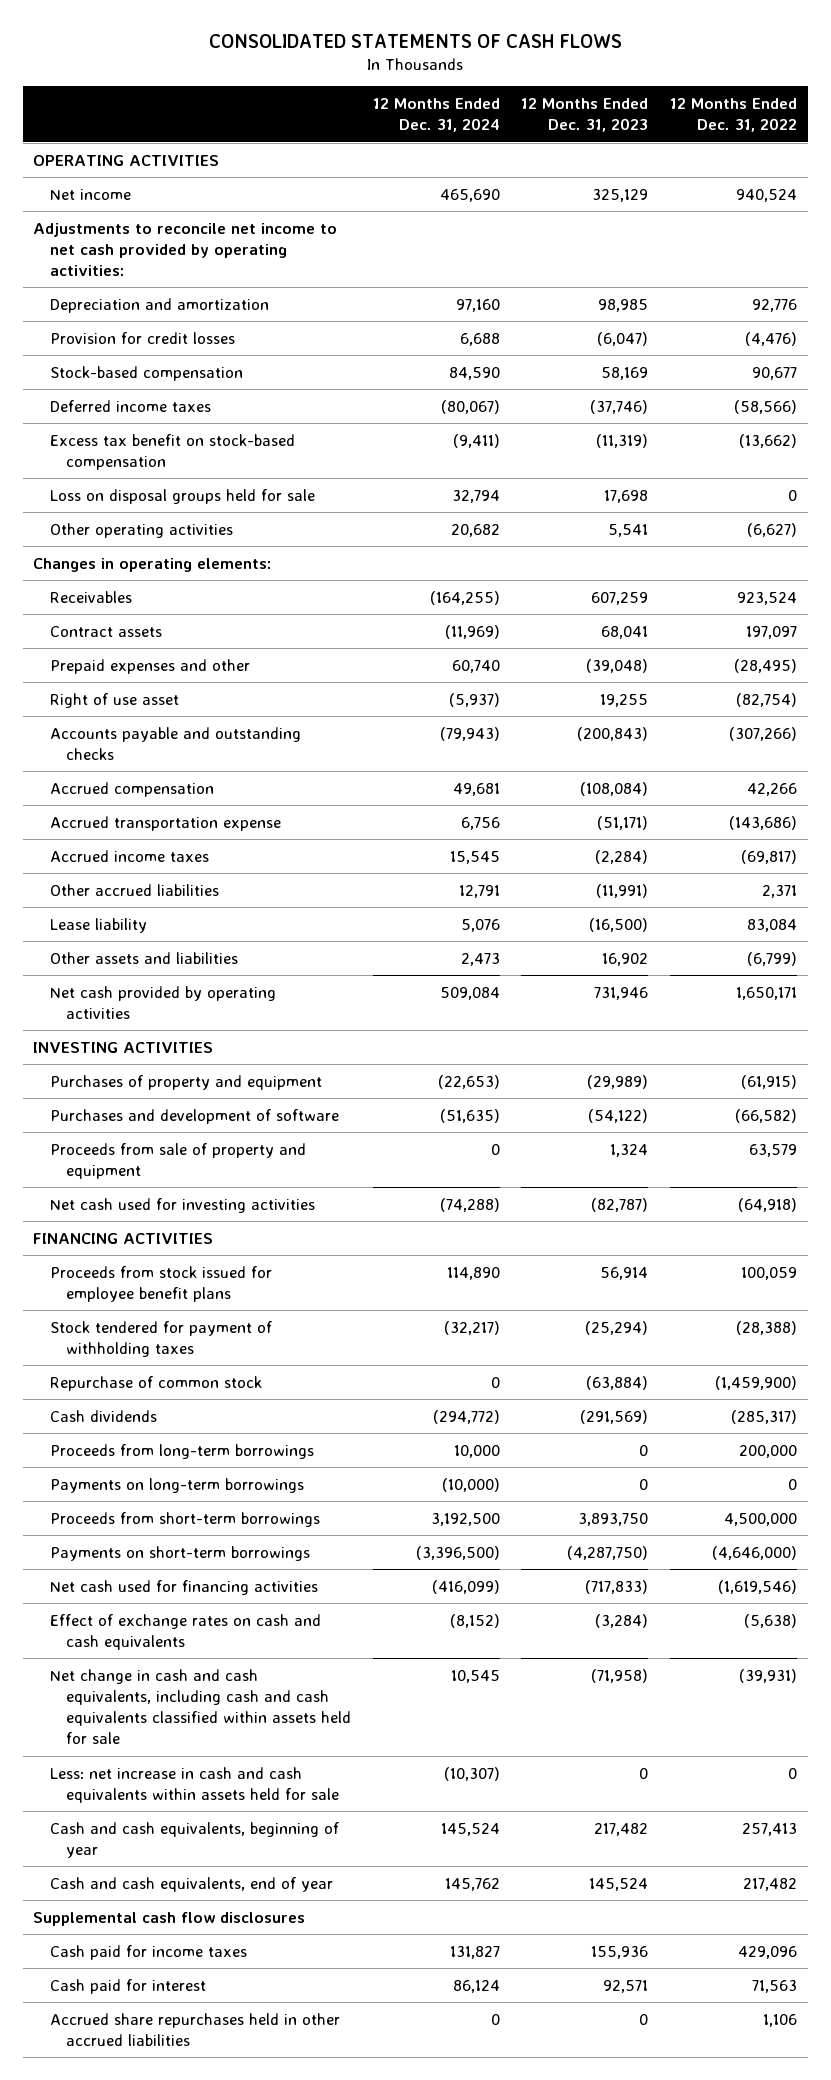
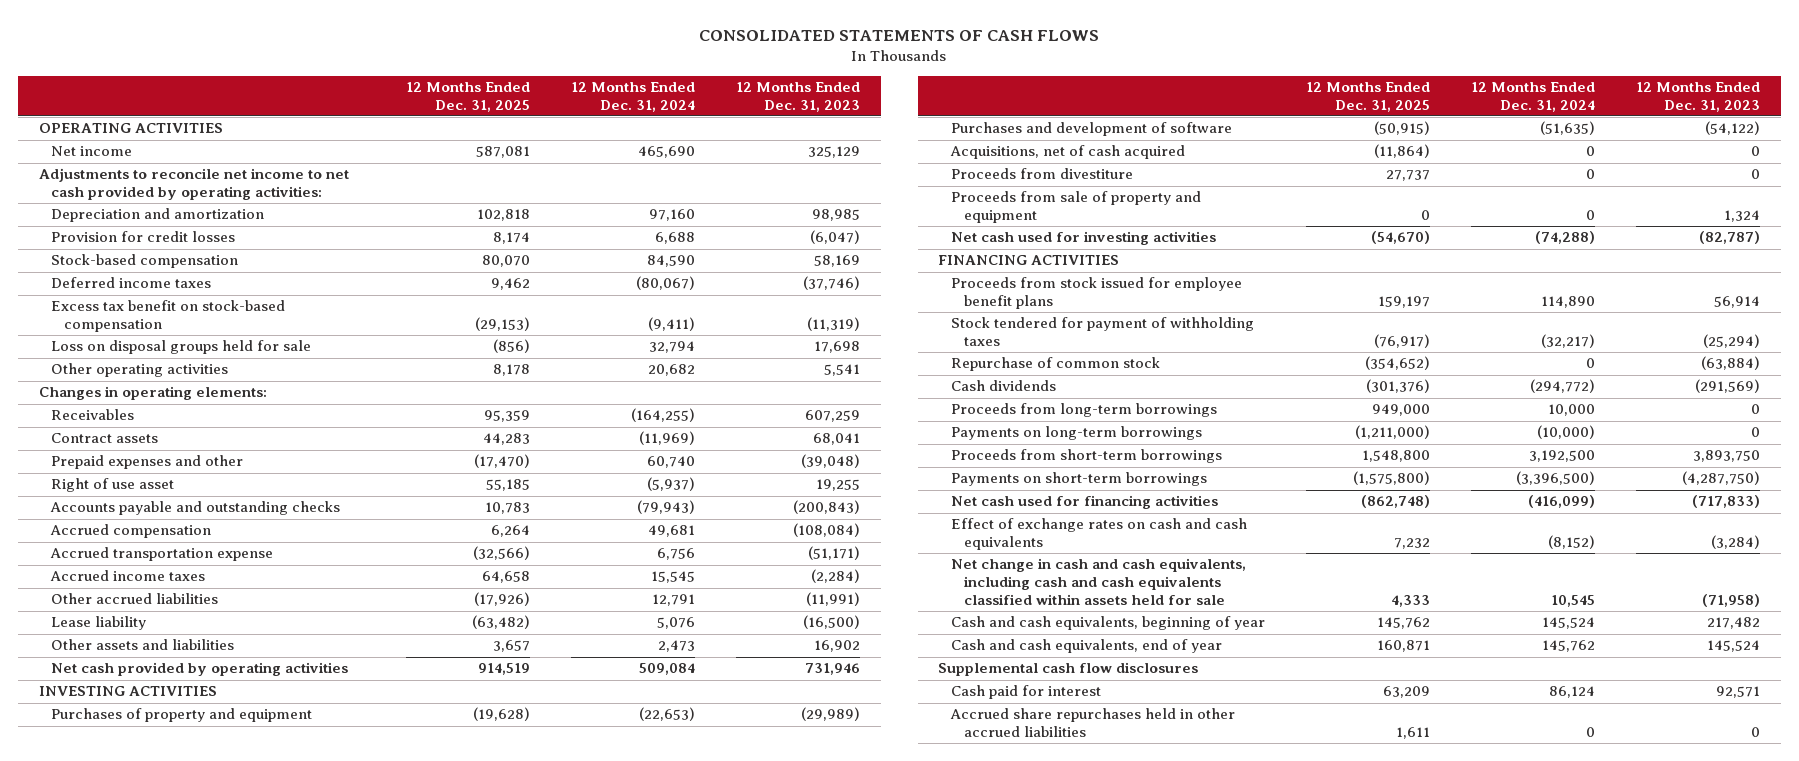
- | 12 Months Ended Dec. 31, 2024 | 12 Months Ended Dec. 31, 2023 | 12 Months Ended Dec. 31, 2022
+ | 12 Months Ended Dec. 31, 2025 | 12 Months Ended Dec. 31, 2024 | 12 Months Ended Dec. 31, 2023
+ Acquisitions, net of cash acquired | (11,864) | 0 | 0
+ Proceeds from divestiture | 27,737 | 0 | 0
- Less: net increase in cash and cash equivalents within assets held for sale | (10,307) | 0 | 0
- Cash paid for income taxes | 131,827 | 155,936 | 429,096

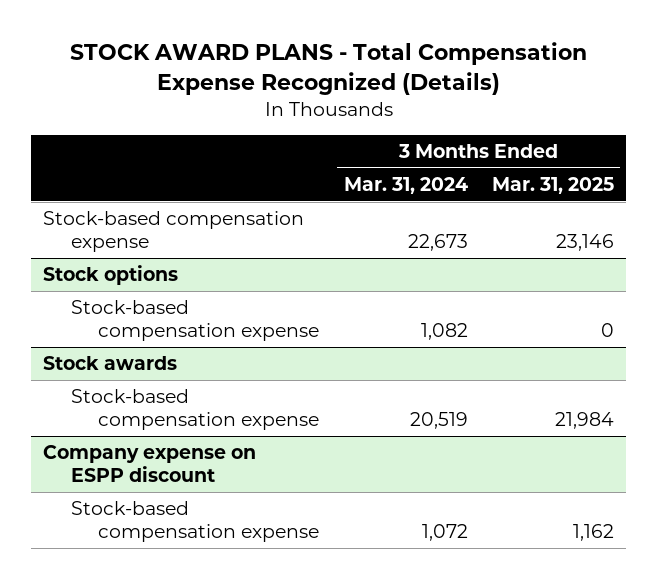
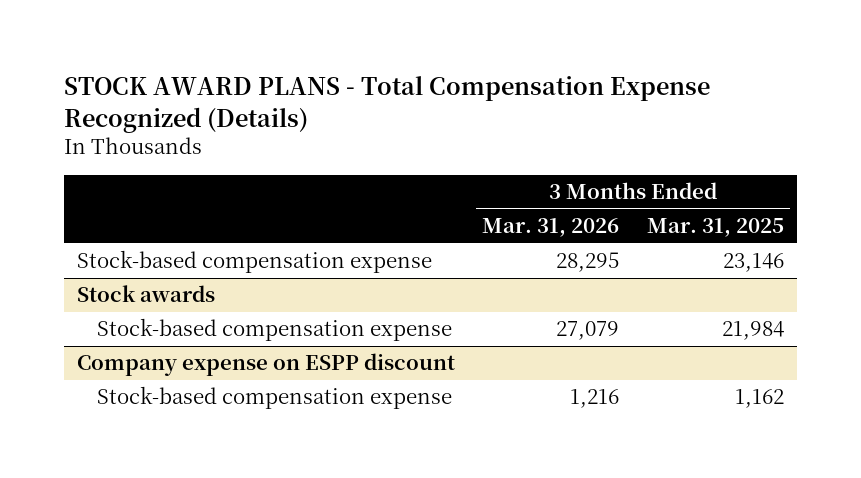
- | 3 Months Ended Mar. 31, 2024 | 3 Months Ended Mar. 31, 2025
+ | 3 Months Ended Mar. 31, 2026 | 3 Months Ended Mar. 31, 2025
- Stock options
- Stock-based compensation expense | 1,082 | 0

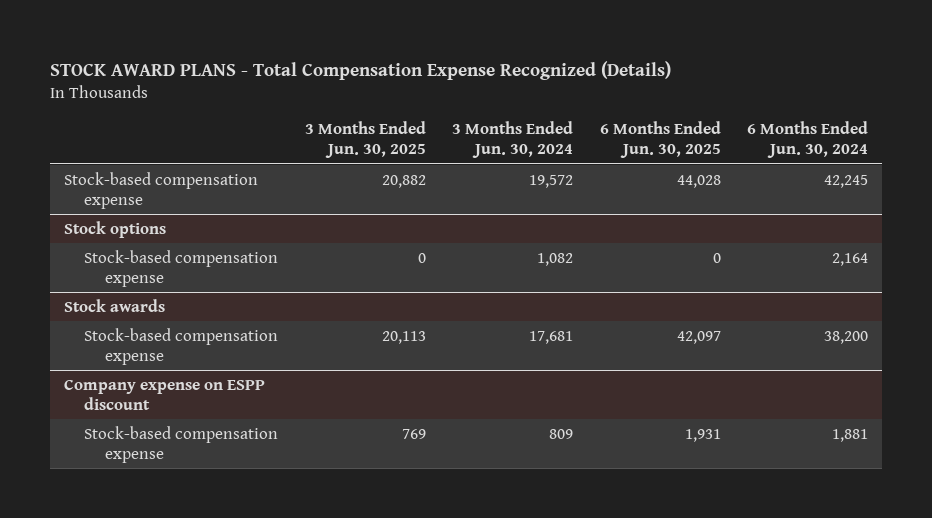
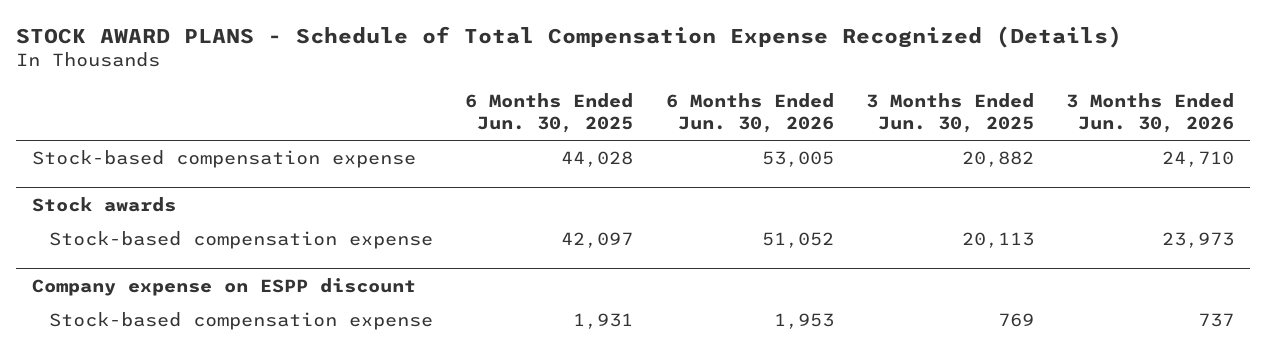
- STOCK AWARD PLANS - Total Compensation Expense Recognized (Details)
+ STOCK AWARD PLANS - Schedule of Total Compensation Expense Recognized (Details)
- | 3 Months Ended Jun. 30, 2025 | 3 Months Ended Jun. 30, 2024 | 6 Months Ended Jun. 30, 2025 | 6 Months Ended Jun. 30, 2024
+ | 6 Months Ended Jun. 30, 2025 | 6 Months Ended Jun. 30, 2026 | 3 Months Ended Jun. 30, 2025 | 3 Months Ended Jun. 30, 2026
- Stock options
- Stock-based compensation expense | 0 | 1,082 | 0 | 2,164

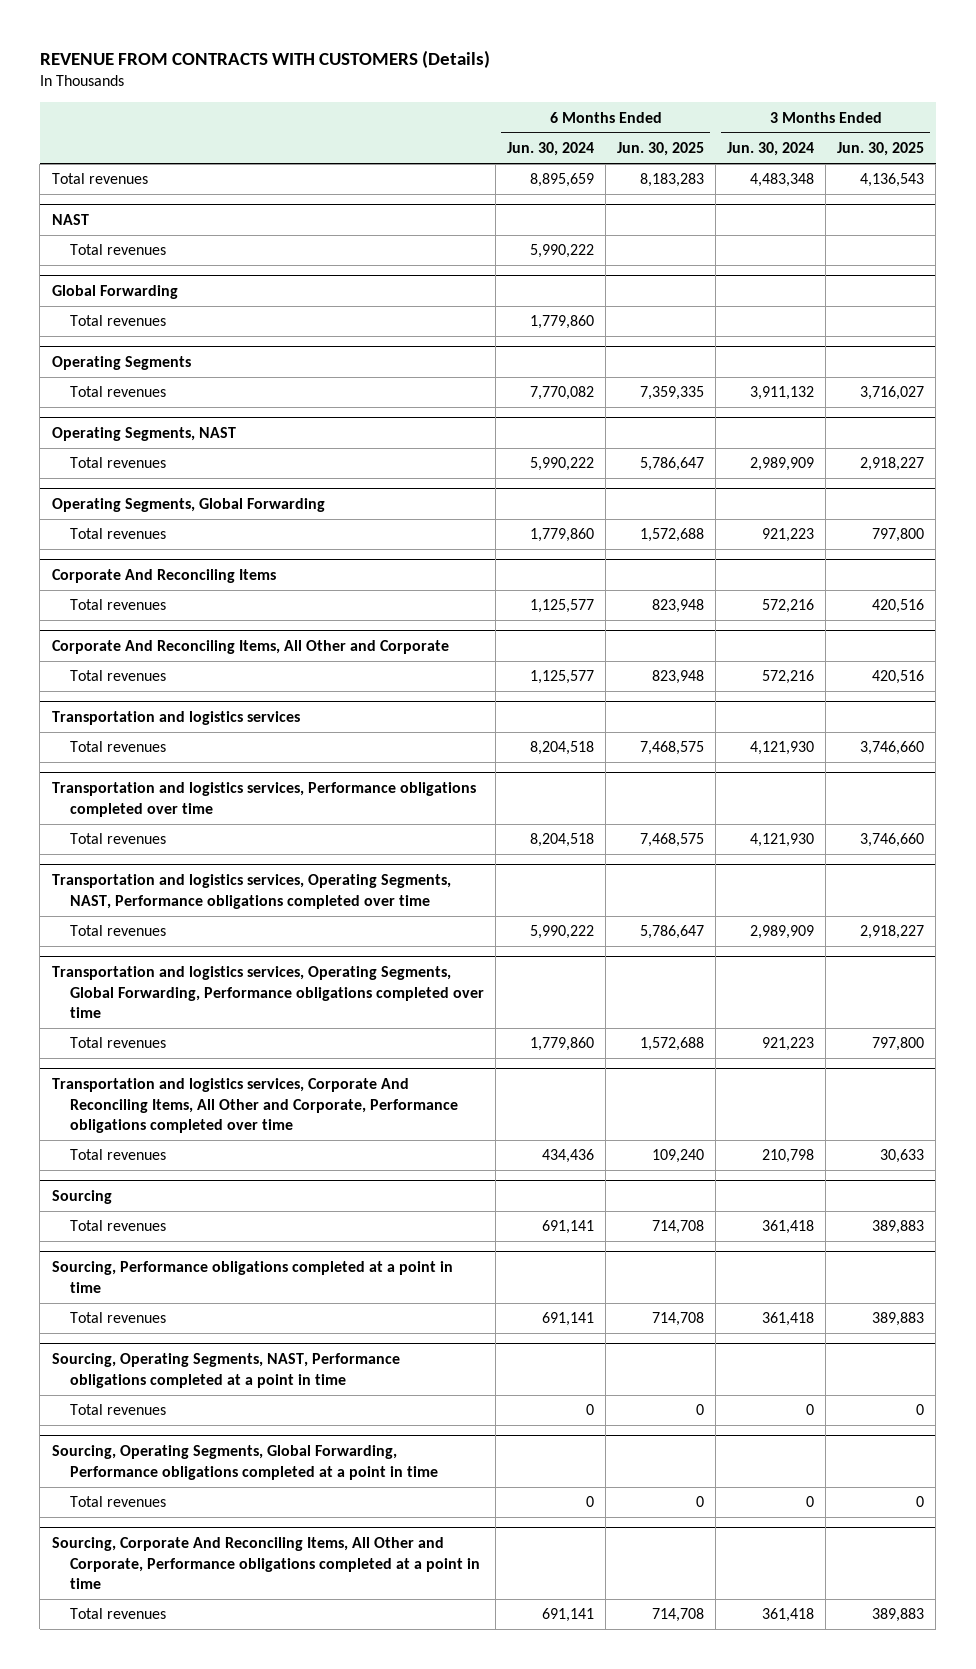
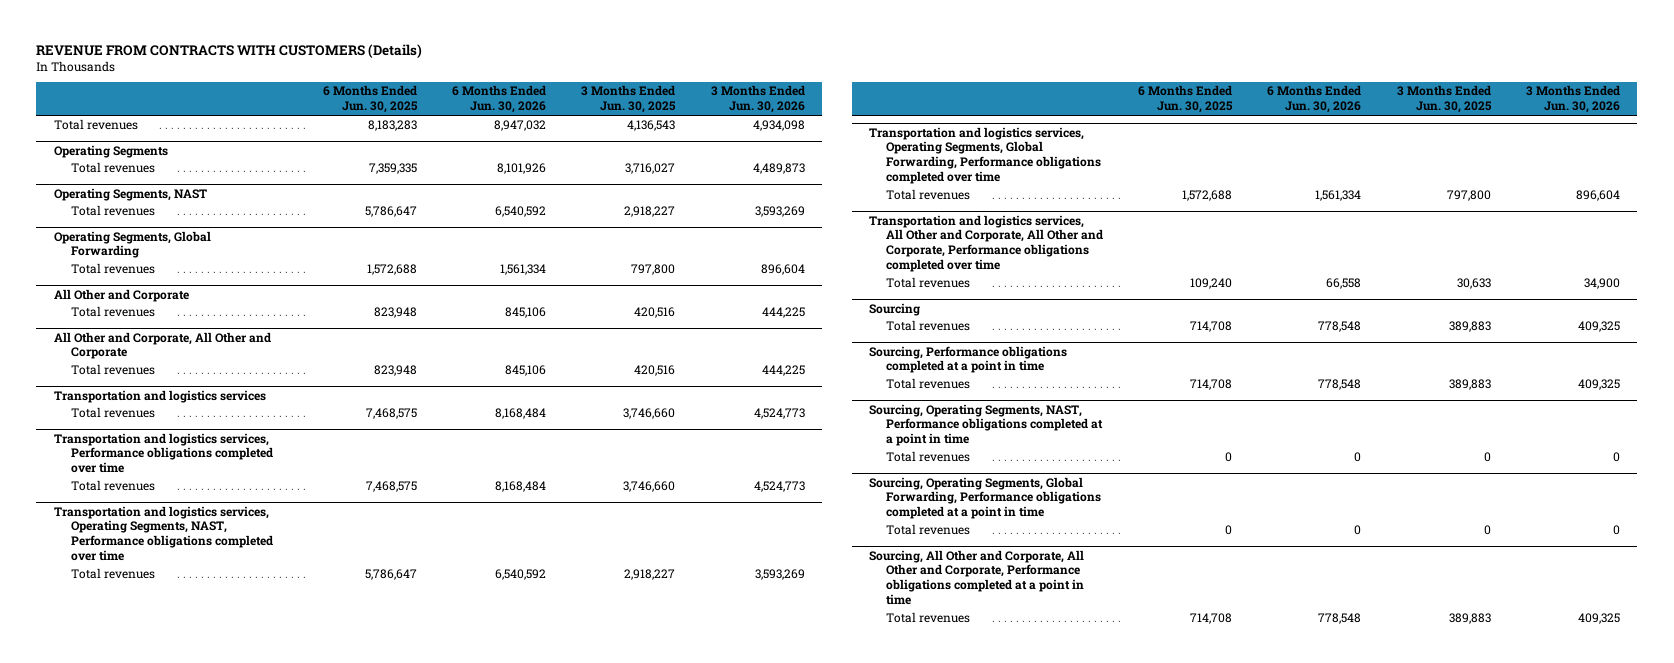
- | 6 Months Ended Jun. 30, 2024 | 6 Months Ended Jun. 30, 2025 | 3 Months Ended Jun. 30, 2024 | 3 Months Ended Jun. 30, 2025
+ | 6 Months Ended Jun. 30, 2025 | 6 Months Ended Jun. 30, 2026 | 3 Months Ended Jun. 30, 2025 | 3 Months Ended Jun. 30, 2026
- NAST
- Total revenues | 5,990,222 | | |
- Global Forwarding
- Total revenues | 1,779,860 | | |
- Corporate And Reconciling Items
+ All Other and Corporate
- Corporate And Reconciling Items, All Other and Corporate
+ All Other and Corporate, All Other and Corporate
- Transportation and logistics services, Corporate And Reconciling Items, All Other and Corporate, Performance obligations completed over time
+ Transportation and logistics services, All Other and Corporate, All Other and Corporate, Performance obligations completed over time
- Sourcing, Corporate And Reconciling Items, All Other and Corporate, Performance obligations completed at a point in time
+ Sourcing, All Other and Corporate, All Other and Corporate, Performance obligations completed at a point in time

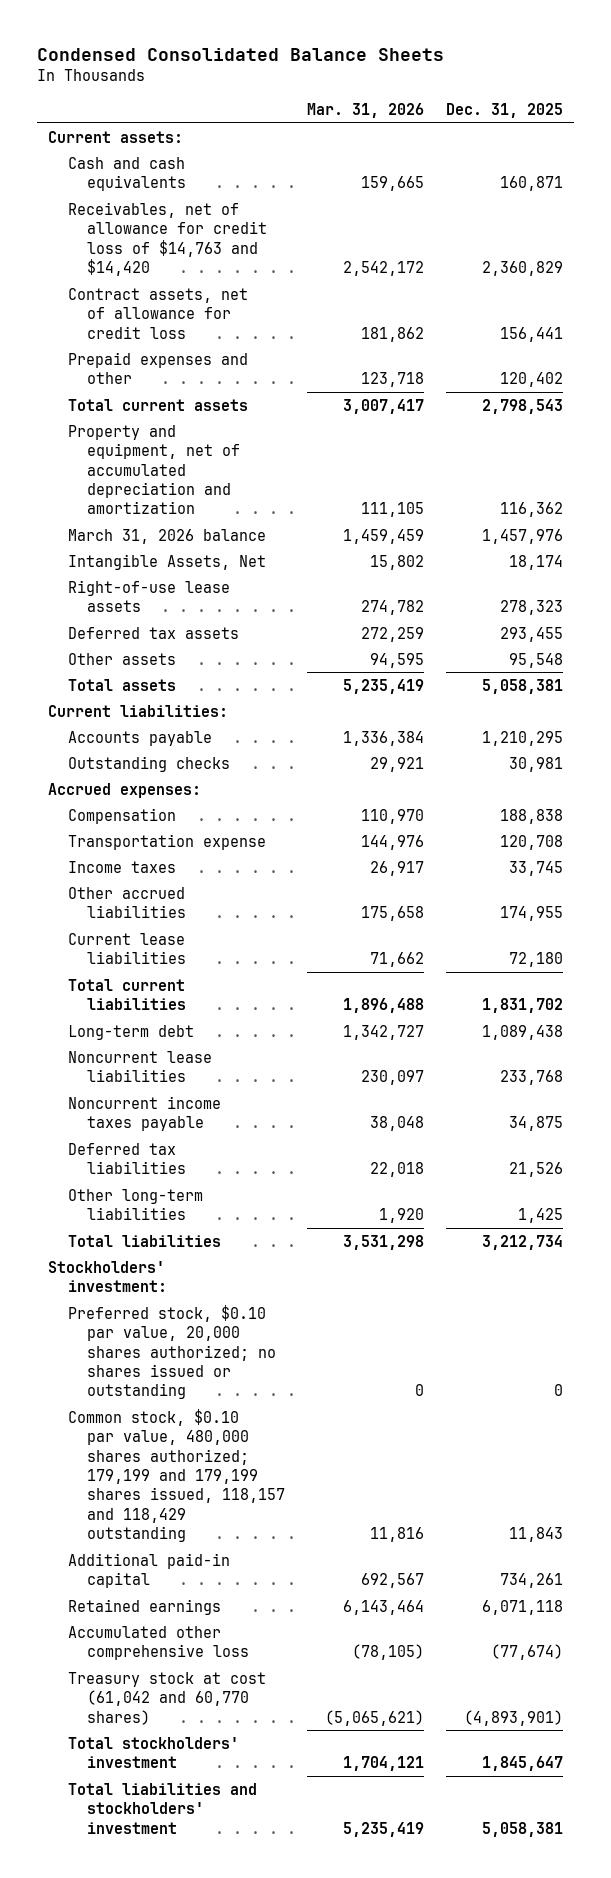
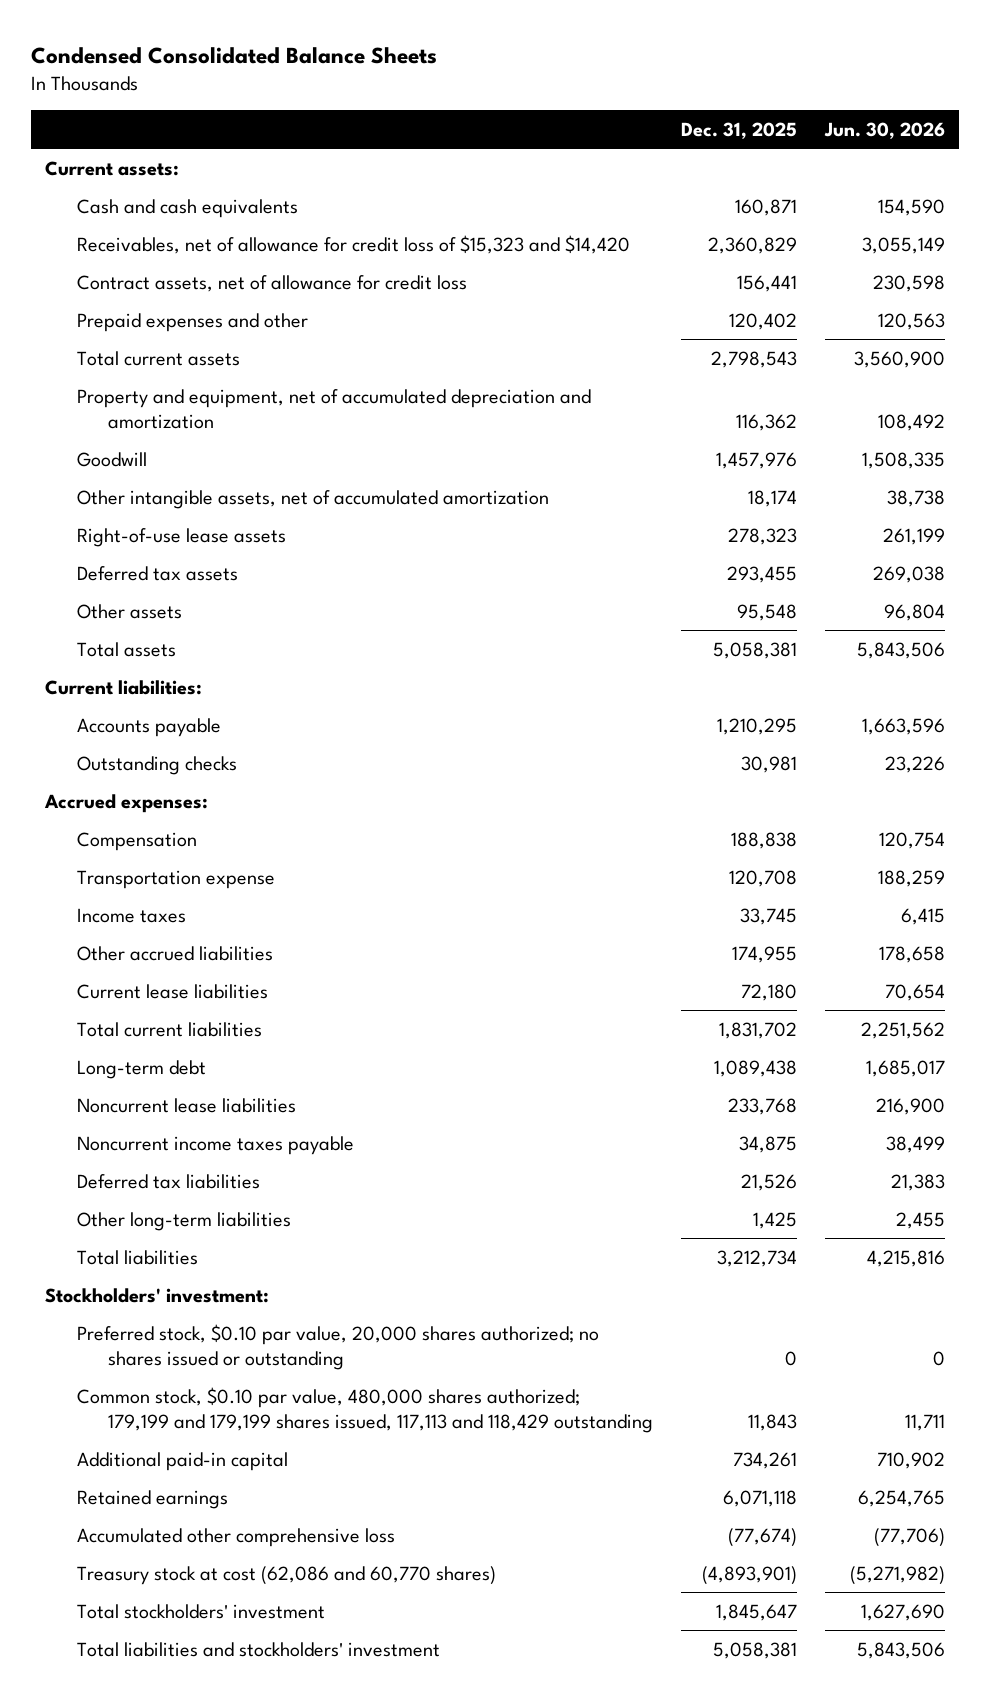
- | Mar. 31, 2026 | Dec. 31, 2025
+ | Dec. 31, 2025 | Jun. 30, 2026
- Receivables, net of allowance for credit loss of $14,763 and $14,420 | 2,542,172 | 2,360,829
+ Receivables, net of allowance for credit loss of $15,323 and $14,420 | 2,360,829 | 3,055,149
- March 31, 2026 balance | 1,459,459 | 1,457,976
- Intangible Assets, Net | 15,802 | 18,174
+ Goodwill | 1,457,976 | 1,508,335
+ Other intangible assets, net of accumulated amortization | 18,174 | 38,738
- Common stock, $0.10 par value, 480,000 shares authorized; 179,199 and 179,199 shares issued, 118,157 and 118,429 outstanding | 11,816 | 11,843
+ Common stock, $0.10 par value, 480,000 shares authorized; 179,199 and 179,199 shares issued, 117,113 and 118,429 outstanding | 11,843 | 11,711
- Treasury stock at cost (61,042 and 60,770 shares) | (5,065,621) | (4,893,901)
+ Treasury stock at cost (62,086 and 60,770 shares) | (4,893,901) | (5,271,982)

